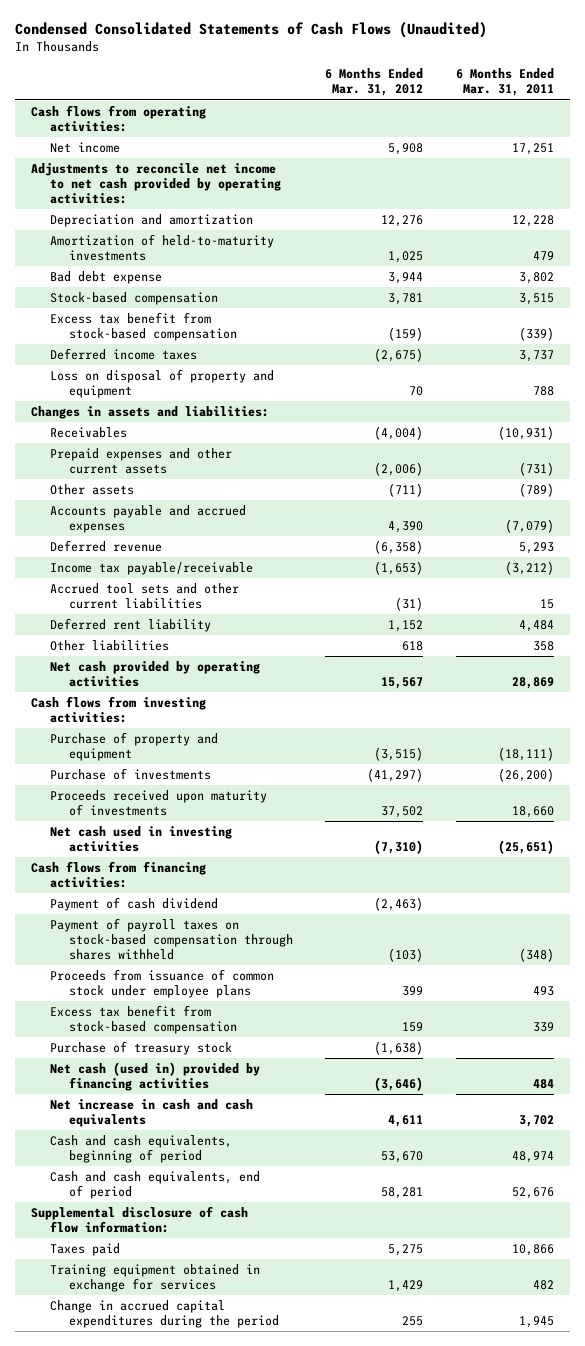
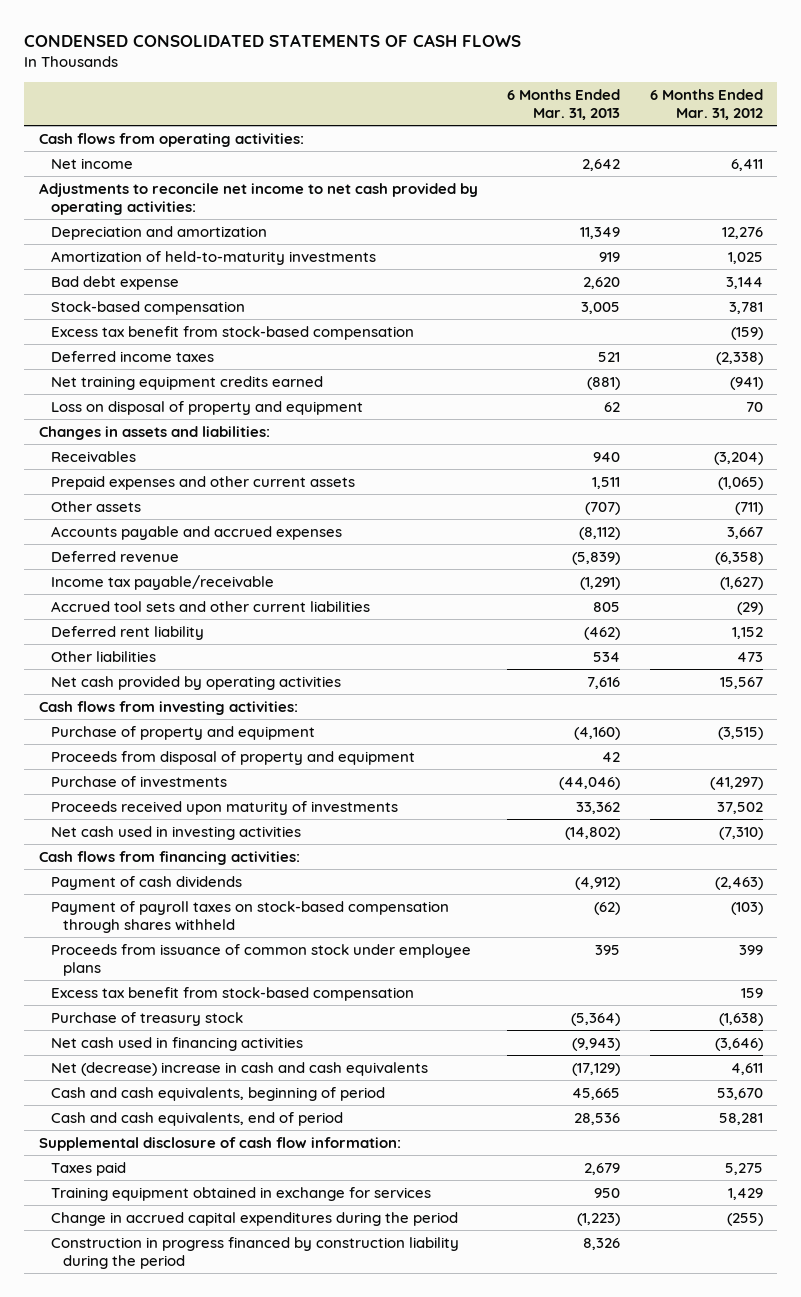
- Condensed Consolidated Statements of Cash Flows (Unaudited)
+ CONDENSED CONSOLIDATED STATEMENTS OF CASH FLOWS
- | 6 Months Ended Mar. 31, 2012 | 6 Months Ended Mar. 31, 2011
+ | 6 Months Ended Mar. 31, 2013 | 6 Months Ended Mar. 31, 2012
- Net income | 5,908 | 17,251
+ Net income | 2,642 | 6,411
- Bad debt expense | 3,944 | 3,802
+ Bad debt expense | 2,620 | 3,144
- Deferred income taxes | (2,675) | 3,737
+ Deferred income taxes | 521 | (2,338)
+ Net training equipment credits earned | (881) | (941)
- Receivables | (4,004) | (10,931)
- Prepaid expenses and other current assets | (2,006) | (731)
+ Receivables | 940 | (3,204)
+ Prepaid expenses and other current assets | 1,511 | (1,065)
- Accounts payable and accrued expenses | 4,390 | (7,079)
+ Accounts payable and accrued expenses | (8,112) | 3,667
- Income tax payable/receivable | (1,653) | (3,212)
- Accrued tool sets and other current liabilities | (31) | 15
+ Income tax payable/receivable | (1,291) | (1,627)
+ Accrued tool sets and other current liabilities | 805 | (29)
- Other liabilities | 618 | 358
+ Other liabilities | 534 | 473
+ Proceeds from disposal of property and equipment | 42 |
- Payment of cash dividend | (2,463) |
+ Payment of cash dividends | (4,912) | (2,463)
- Net cash (used in) provided by financing activities | (3,646) | 484
- Net increase in cash and cash equivalents | 4,611 | 3,702
+ Net cash used in financing activities | (9,943) | (3,646)
+ Net (decrease) increase in cash and cash equivalents | (17,129) | 4,611
- Change in accrued capital expenditures during the period | 255 | 1,945
+ Change in accrued capital expenditures during the period | (1,223) | (255)
+ Construction in progress financed by construction liability during the period | 8,326 |

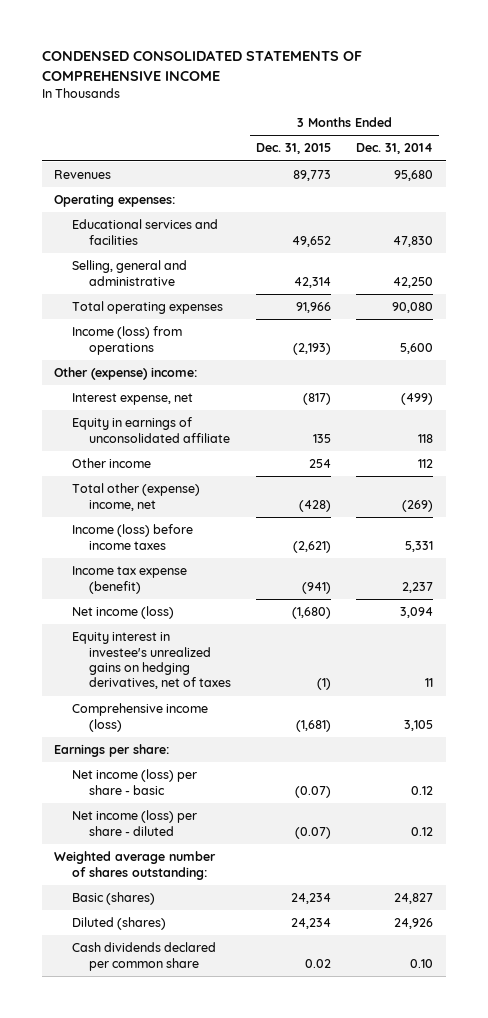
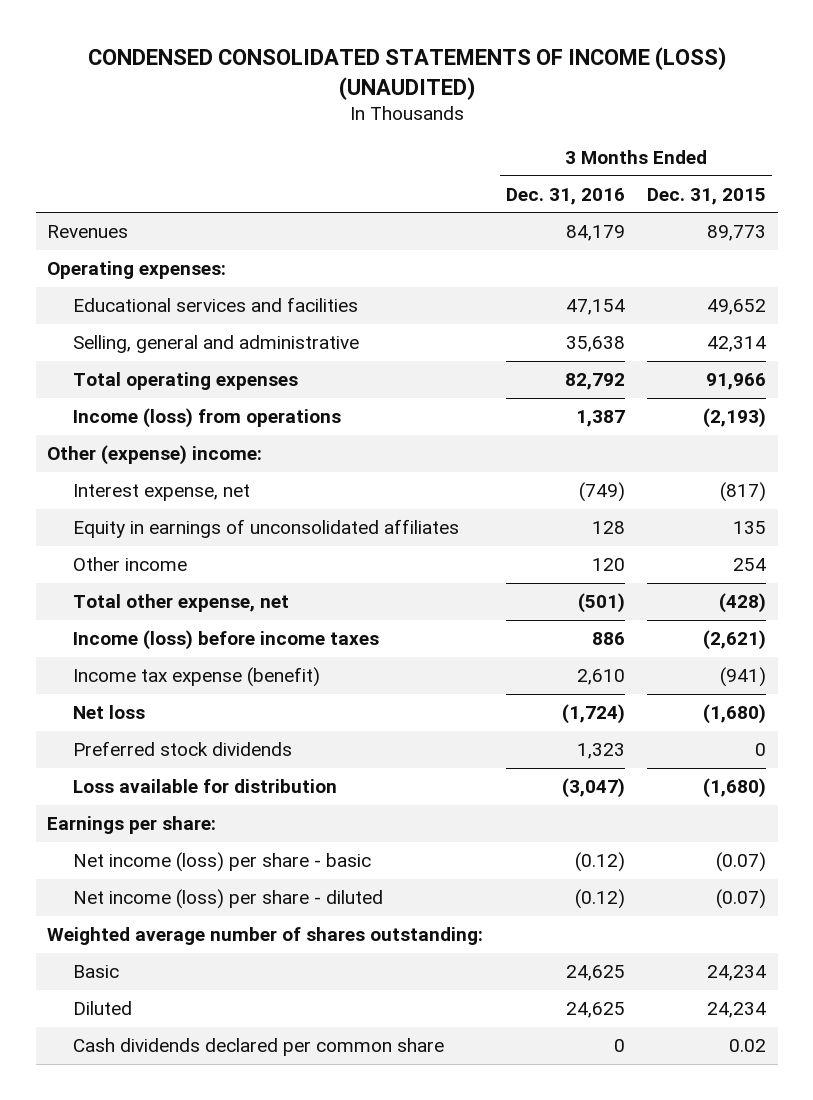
- CONDENSED CONSOLIDATED STATEMENTS OF COMPREHENSIVE INCOME
+ CONDENSED CONSOLIDATED STATEMENTS OF INCOME (LOSS) (UNAUDITED)
- | 3 Months Ended Dec. 31, 2015 | 3 Months Ended Dec. 31, 2014
+ | 3 Months Ended Dec. 31, 2016 | 3 Months Ended Dec. 31, 2015
- Equity in earnings of unconsolidated affiliate | 135 | 118
+ Equity in earnings of unconsolidated affiliates | 128 | 135
- Total other (expense) income, net | (428) | (269)
+ Total other expense, net | (501) | (428)
- Net income (loss) | (1,680) | 3,094
- Equity interest in investee's unrealized gains on hedging derivatives, net of taxes | (1) | 11
- Comprehensive income (loss) | (1,681) | 3,105
+ Net loss | (1,724) | (1,680)
+ Preferred stock dividends | 1,323 | 0
+ Loss available for distribution | (3,047) | (1,680)
- Basic (shares) | 24,234 | 24,827
- Diluted (shares) | 24,234 | 24,926
+ Basic | 24,625 | 24,234
+ Diluted | 24,625 | 24,234

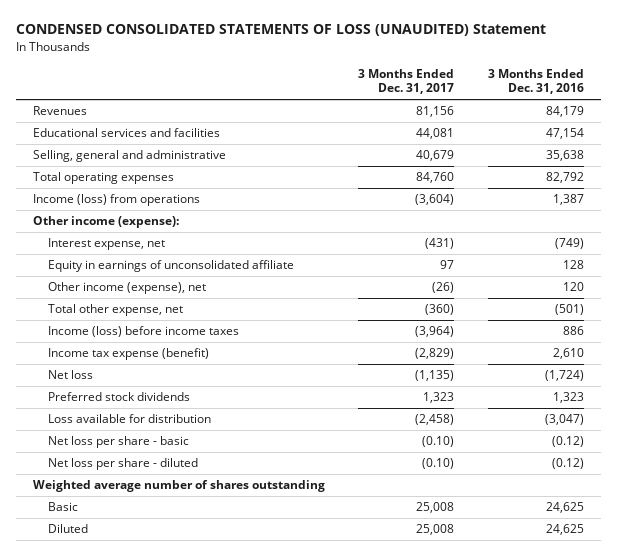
- CONDENSED CONSOLIDATED STATEMENTS OF INCOME (LOSS) (UNAUDITED)
+ CONDENSED CONSOLIDATED STATEMENTS OF LOSS (UNAUDITED) Statement
- | 3 Months Ended Dec. 31, 2016 | 3 Months Ended Dec. 31, 2015
+ | 3 Months Ended Dec. 31, 2017 | 3 Months Ended Dec. 31, 2016
- Operating expenses:
- Other (expense) income:
+ Other income (expense):
- Equity in earnings of unconsolidated affiliates | 128 | 135
- Other income | 120 | 254
+ Equity in earnings of unconsolidated affiliate | 97 | 128
+ Other income (expense), net | (26) | 120
- Earnings per share:
- Net income (loss) per share - basic | (0.12) | (0.07)
- Net income (loss) per share - diluted | (0.12) | (0.07)
- Weighted average number of shares outstanding:
+ Net loss per share - basic | (0.10) | (0.12)
+ Net loss per share - diluted | (0.10) | (0.12)
+ Weighted average number of shares outstanding
- Cash dividends declared per common share | 0 | 0.02

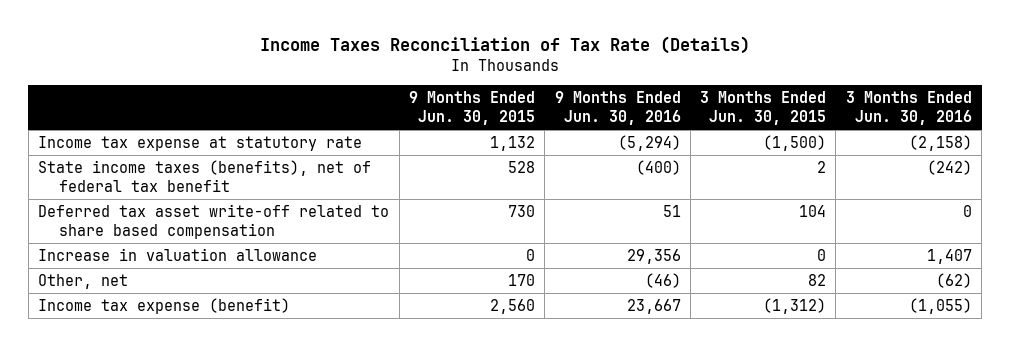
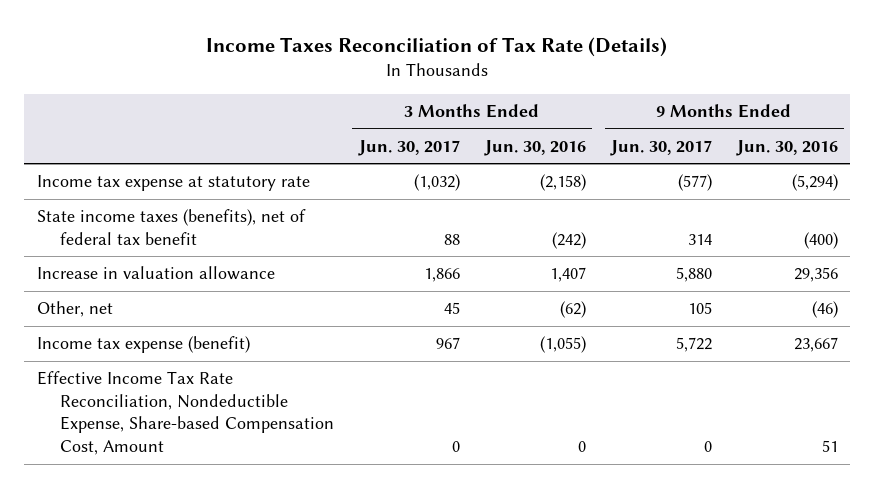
- | 9 Months Ended Jun. 30, 2015 | 9 Months Ended Jun. 30, 2016 | 3 Months Ended Jun. 30, 2015 | 3 Months Ended Jun. 30, 2016
+ | 3 Months Ended Jun. 30, 2017 | 3 Months Ended Jun. 30, 2016 | 9 Months Ended Jun. 30, 2017 | 9 Months Ended Jun. 30, 2016
- Deferred tax asset write-off related to share based compensation | 730 | 51 | 104 | 0
+ Effective Income Tax Rate Reconciliation, Nondeductible Expense, Share-based Compensation Cost, Amount | 0 | 0 | 0 | 51

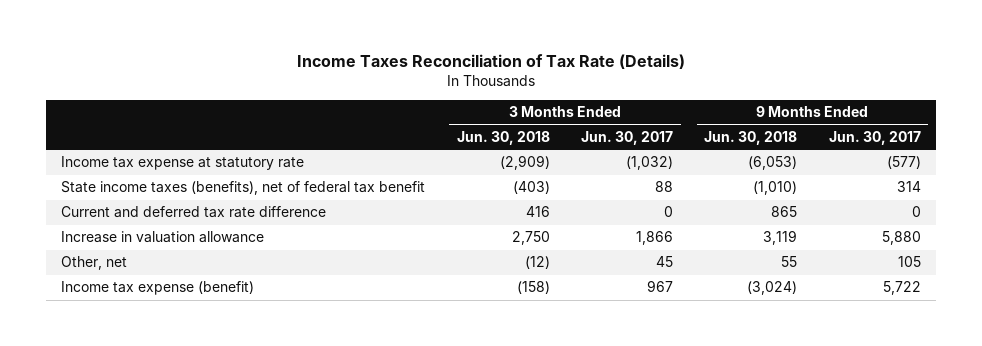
- | 3 Months Ended Jun. 30, 2017 | 3 Months Ended Jun. 30, 2016 | 9 Months Ended Jun. 30, 2017 | 9 Months Ended Jun. 30, 2016
+ | 3 Months Ended Jun. 30, 2018 | 3 Months Ended Jun. 30, 2017 | 9 Months Ended Jun. 30, 2018 | 9 Months Ended Jun. 30, 2017
+ Current and deferred tax rate difference | 416 | 0 | 865 | 0
- Effective Income Tax Rate Reconciliation, Nondeductible Expense, Share-based Compensation Cost, Amount | 0 | 0 | 0 | 51

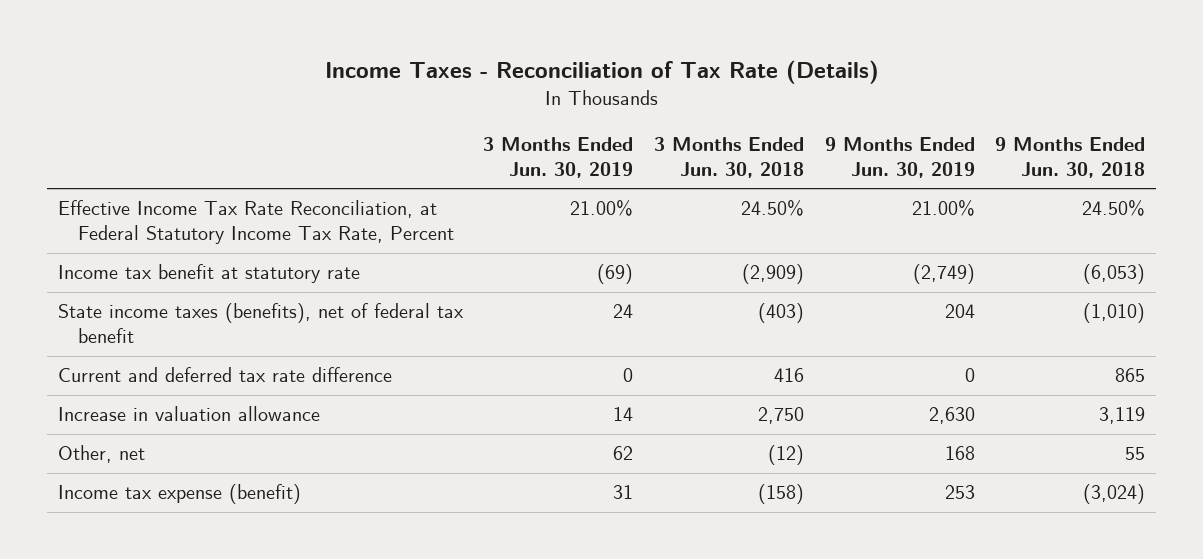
- Income Taxes Reconciliation of Tax Rate (Details)
+ Income Taxes - Reconciliation of Tax Rate (Details)
- | 3 Months Ended Jun. 30, 2018 | 3 Months Ended Jun. 30, 2017 | 9 Months Ended Jun. 30, 2018 | 9 Months Ended Jun. 30, 2017
+ | 3 Months Ended Jun. 30, 2019 | 3 Months Ended Jun. 30, 2018 | 9 Months Ended Jun. 30, 2019 | 9 Months Ended Jun. 30, 2018
- Income tax expense at statutory rate | (2,909) | (1,032) | (6,053) | (577)
+ Effective Income Tax Rate Reconciliation, at Federal Statutory Income Tax Rate, Percent | 21.00% | 24.50% | 21.00% | 24.50%
+ Income tax benefit at statutory rate | (69) | (2,909) | (2,749) | (6,053)

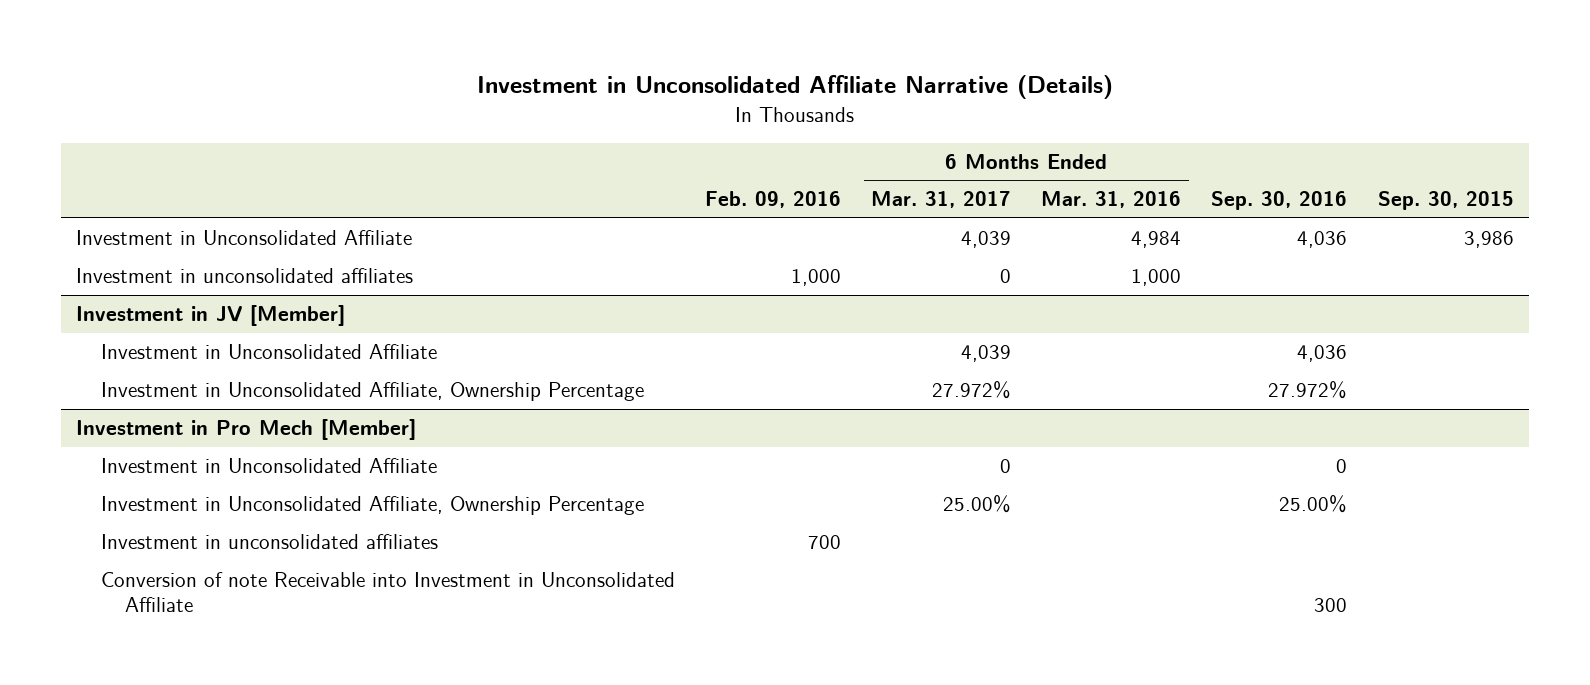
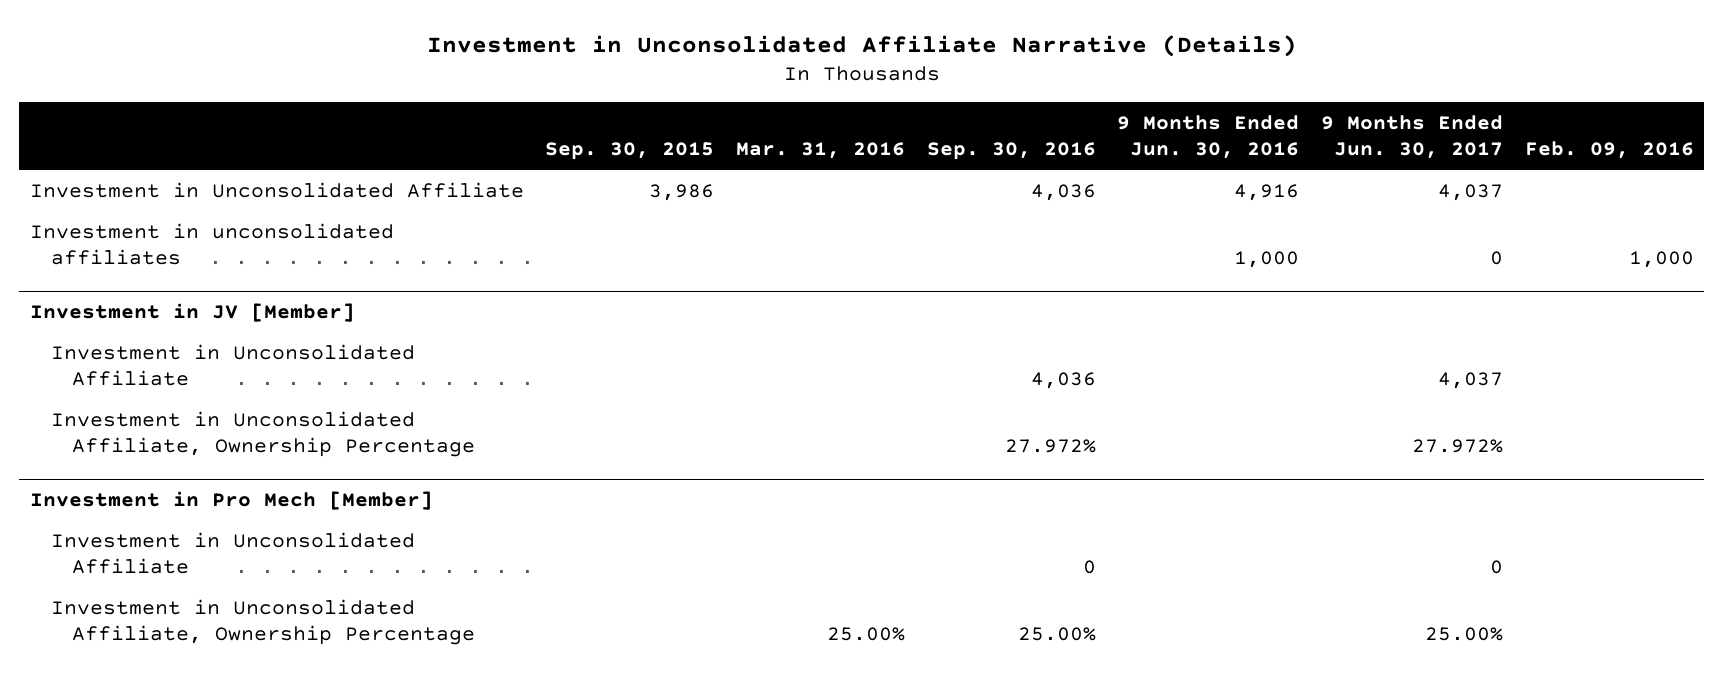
- | Feb. 09, 2016 | 6 Months Ended Mar. 31, 2017 | 6 Months Ended Mar. 31, 2016 | Sep. 30, 2016 | Sep. 30, 2015
+ | Sep. 30, 2015 | Mar. 31, 2016 | Sep. 30, 2016 | 9 Months Ended Jun. 30, 2016 | 9 Months Ended Jun. 30, 2017 | Feb. 09, 2016
@ Investment in Pro Mech [Member]
- Investment in unconsolidated affiliates | 700 | | | |
- Conversion of note Receivable into Investment in Unconsolidated Affiliate | | | | 300 |

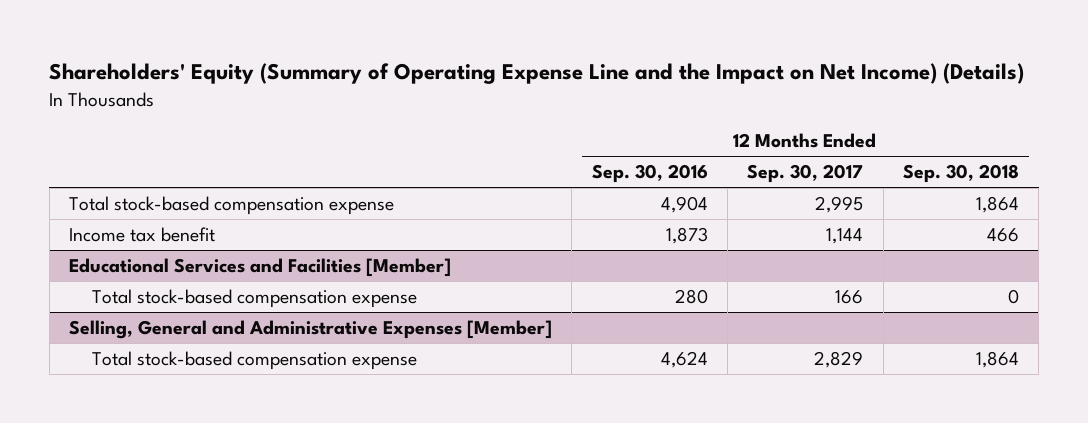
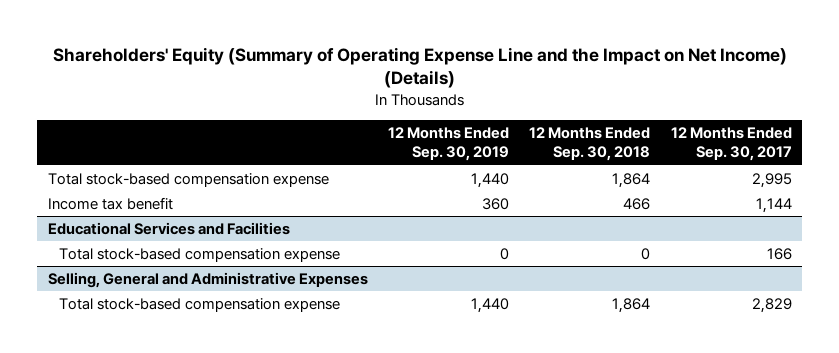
- | 12 Months Ended Sep. 30, 2016 | 12 Months Ended Sep. 30, 2017 | 12 Months Ended Sep. 30, 2018
+ | 12 Months Ended Sep. 30, 2019 | 12 Months Ended Sep. 30, 2018 | 12 Months Ended Sep. 30, 2017
- Educational Services and Facilities [Member]
+ Educational Services and Facilities
- Selling, General and Administrative Expenses [Member]
+ Selling, General and Administrative Expenses

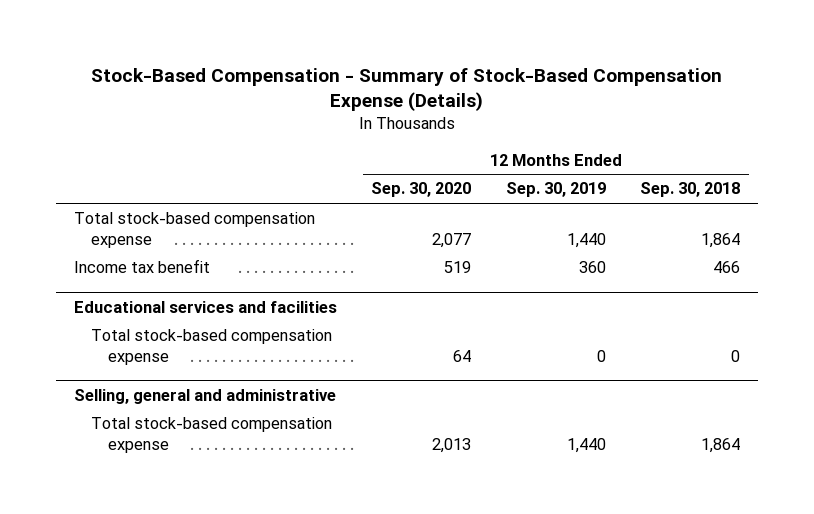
- Shareholders' Equity (Summary of Operating Expense Line and the Impact on Net Income) (Details)
+ Stock-Based Compensation - Summary of Stock-Based Compensation Expense (Details)
- | 12 Months Ended Sep. 30, 2019 | 12 Months Ended Sep. 30, 2018 | 12 Months Ended Sep. 30, 2017
+ | 12 Months Ended Sep. 30, 2020 | 12 Months Ended Sep. 30, 2019 | 12 Months Ended Sep. 30, 2018
- Educational Services and Facilities
+ Educational services and facilities
- Selling, General and Administrative Expenses
+ Selling, general and administrative

